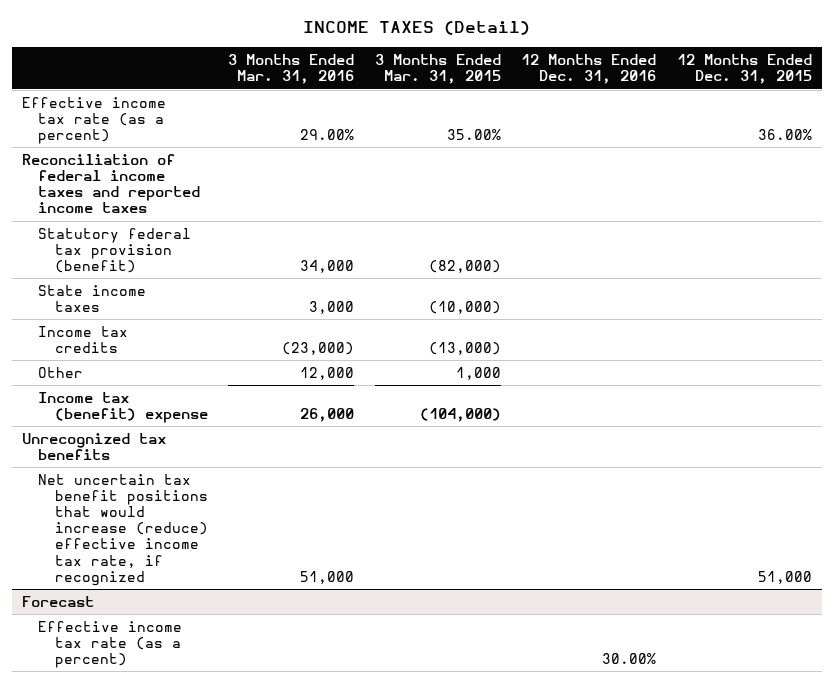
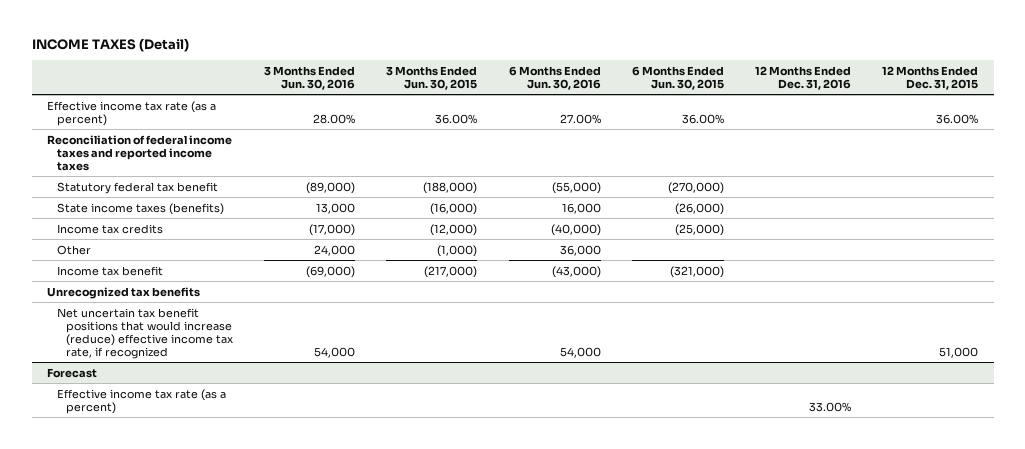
- | 3 Months Ended Mar. 31, 2016 | 3 Months Ended Mar. 31, 2015 | 12 Months Ended Dec. 31, 2016 | 12 Months Ended Dec. 31, 2015
+ | 3 Months Ended Jun. 30, 2016 | 3 Months Ended Jun. 30, 2015 | 6 Months Ended Jun. 30, 2016 | 6 Months Ended Jun. 30, 2015 | 12 Months Ended Dec. 31, 2016 | 12 Months Ended Dec. 31, 2015
- Statutory federal tax provision (benefit) | 34,000 | (82,000) | |
- State income taxes | 3,000 | (10,000) | |
+ Statutory federal tax benefit | (89,000) | (188,000) | (55,000) | (270,000) | |
+ State income taxes (benefits) | 13,000 | (16,000) | 16,000 | (26,000) | |
- Income tax (benefit) expense | 26,000 | (104,000) | |
+ Income tax benefit | (69,000) | (217,000) | (43,000) | (321,000) | |
@ Forecast
- Effective income tax rate (as a percent) | | | 30.00% |
+ Effective income tax rate (as a percent) | | | | | 33.00% |

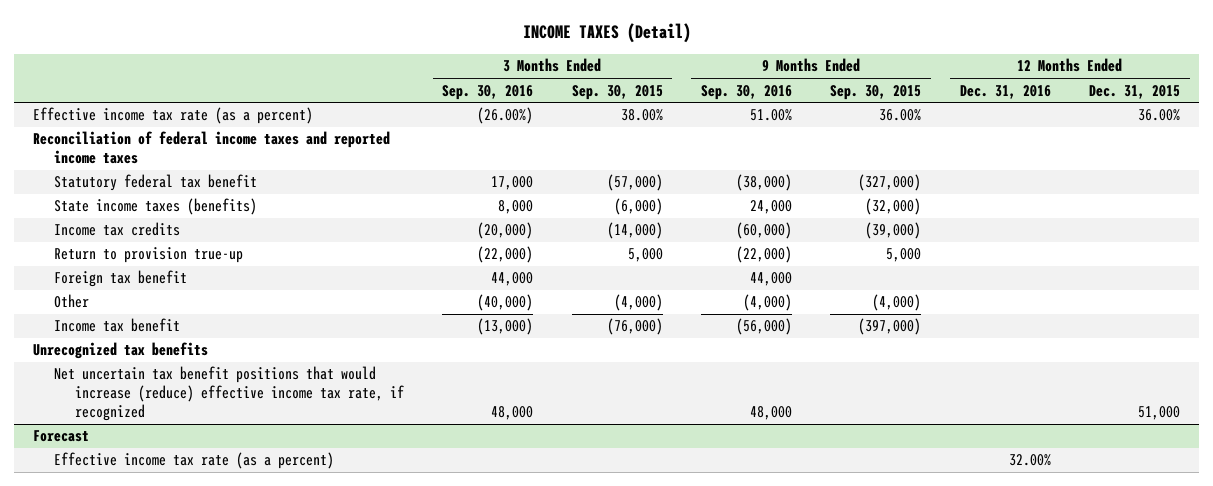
- | 3 Months Ended Jun. 30, 2016 | 3 Months Ended Jun. 30, 2015 | 6 Months Ended Jun. 30, 2016 | 6 Months Ended Jun. 30, 2015 | 12 Months Ended Dec. 31, 2016 | 12 Months Ended Dec. 31, 2015
+ | 3 Months Ended Sep. 30, 2016 | 3 Months Ended Sep. 30, 2015 | 9 Months Ended Sep. 30, 2016 | 9 Months Ended Sep. 30, 2015 | 12 Months Ended Dec. 31, 2016 | 12 Months Ended Dec. 31, 2015
+ Return to provision true-up | (22,000) | 5,000 | (22,000) | 5,000 | |
+ Foreign tax benefit | 44,000 | | 44,000 | | |
@ Forecast
- Effective income tax rate (as a percent) | | | | | 33.00% |
+ Effective income tax rate (as a percent) | | | | | 32.00% |

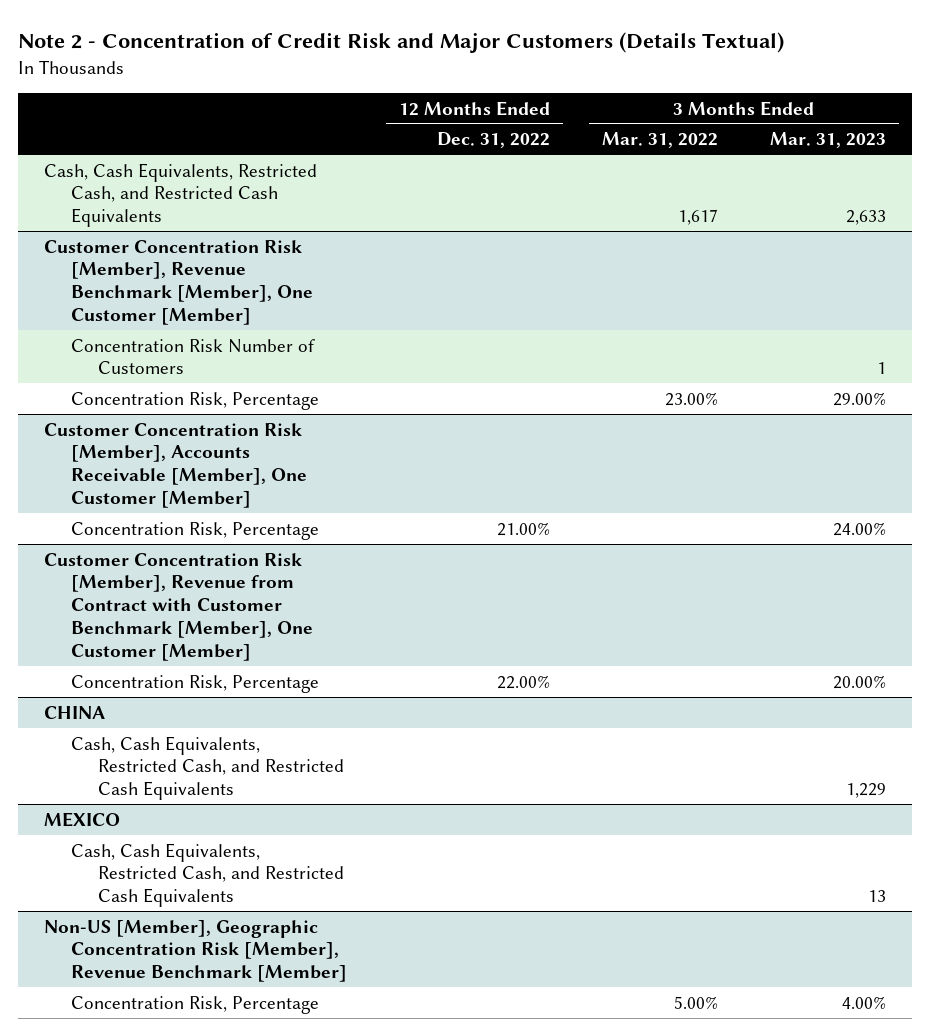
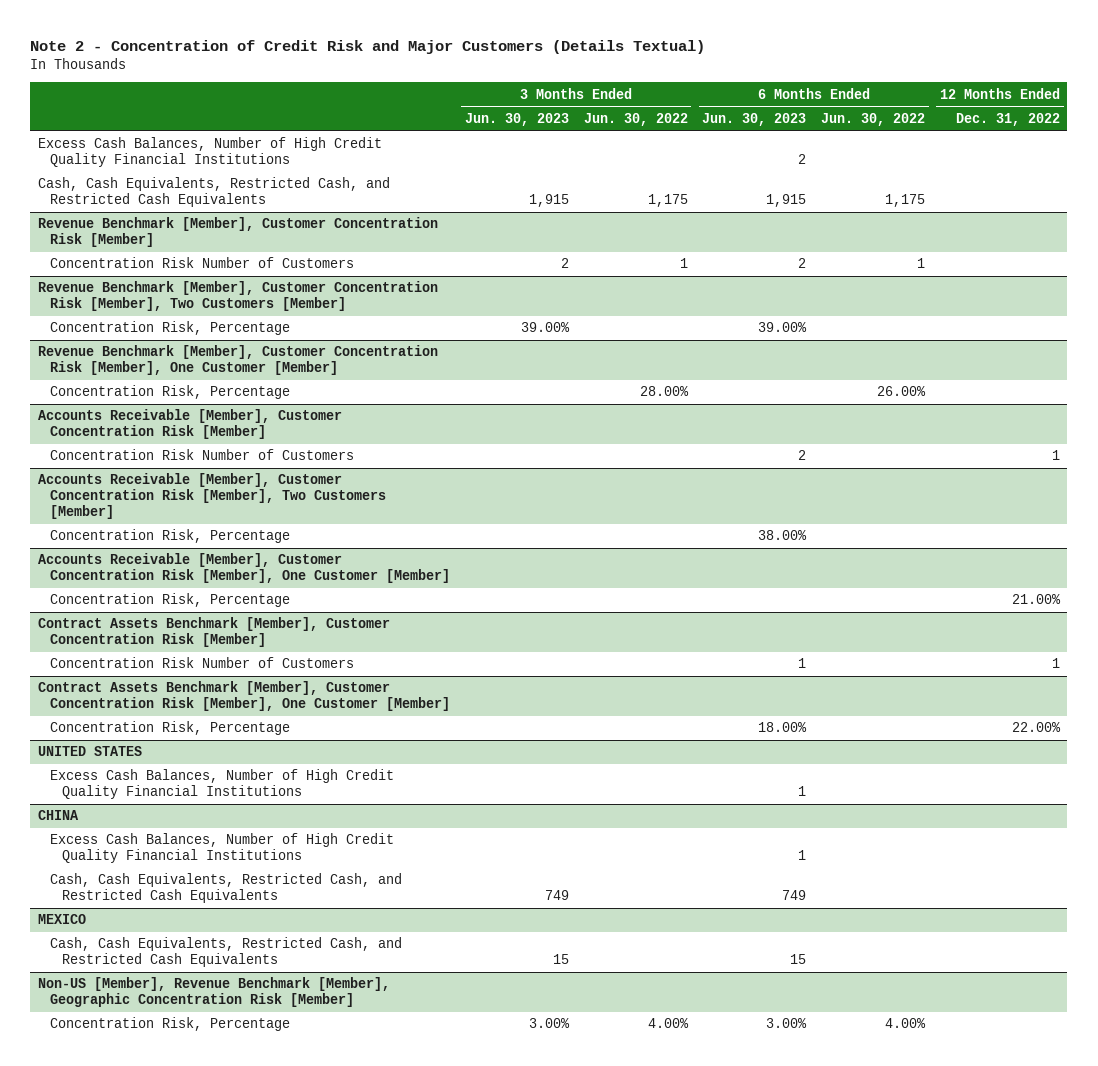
- | 12 Months Ended Dec. 31, 2022 | 3 Months Ended Mar. 31, 2022 | 3 Months Ended Mar. 31, 2023
+ | 3 Months Ended Jun. 30, 2023 | 3 Months Ended Jun. 30, 2022 | 6 Months Ended Jun. 30, 2023 | 6 Months Ended Jun. 30, 2022 | 12 Months Ended Dec. 31, 2022
+ Excess Cash Balances, Number of High Credit Quality Financial Institutions | | | 2 | |
- Customer Concentration Risk [Member], Revenue Benchmark [Member], One Customer [Member]
- Concentration Risk Number of Customers | | | 1
+ Revenue Benchmark [Member], Customer Concentration Risk [Member]
+ Concentration Risk Number of Customers | 2 | 1 | 2 | 1 |
+ Revenue Benchmark [Member], Customer Concentration Risk [Member], Two Customers [Member]
+ Concentration Risk, Percentage | 39.00% | | 39.00% | |
+ Revenue Benchmark [Member], Customer Concentration Risk [Member], One Customer [Member]
- Customer Concentration Risk [Member], Accounts Receivable [Member], One Customer [Member]
+ Accounts Receivable [Member], Customer Concentration Risk [Member]
+ Concentration Risk Number of Customers | | | 2 | | 1
+ Accounts Receivable [Member], Customer Concentration Risk [Member], Two Customers [Member]
+ Concentration Risk, Percentage | | | 38.00% | |
+ Accounts Receivable [Member], Customer Concentration Risk [Member], One Customer [Member]
- Customer Concentration Risk [Member], Revenue from Contract with Customer Benchmark [Member], One Customer [Member]
+ Contract Assets Benchmark [Member], Customer Concentration Risk [Member]
+ Concentration Risk Number of Customers | | | 1 | | 1
+ Contract Assets Benchmark [Member], Customer Concentration Risk [Member], One Customer [Member]
+ UNITED STATES
+ Excess Cash Balances, Number of High Credit Quality Financial Institutions | | | 1 | |
@ CHINA
+ Excess Cash Balances, Number of High Credit Quality Financial Institutions | | | 1 | |
- Non-US [Member], Geographic Concentration Risk [Member], Revenue Benchmark [Member]
+ Non-US [Member], Revenue Benchmark [Member], Geographic Concentration Risk [Member]

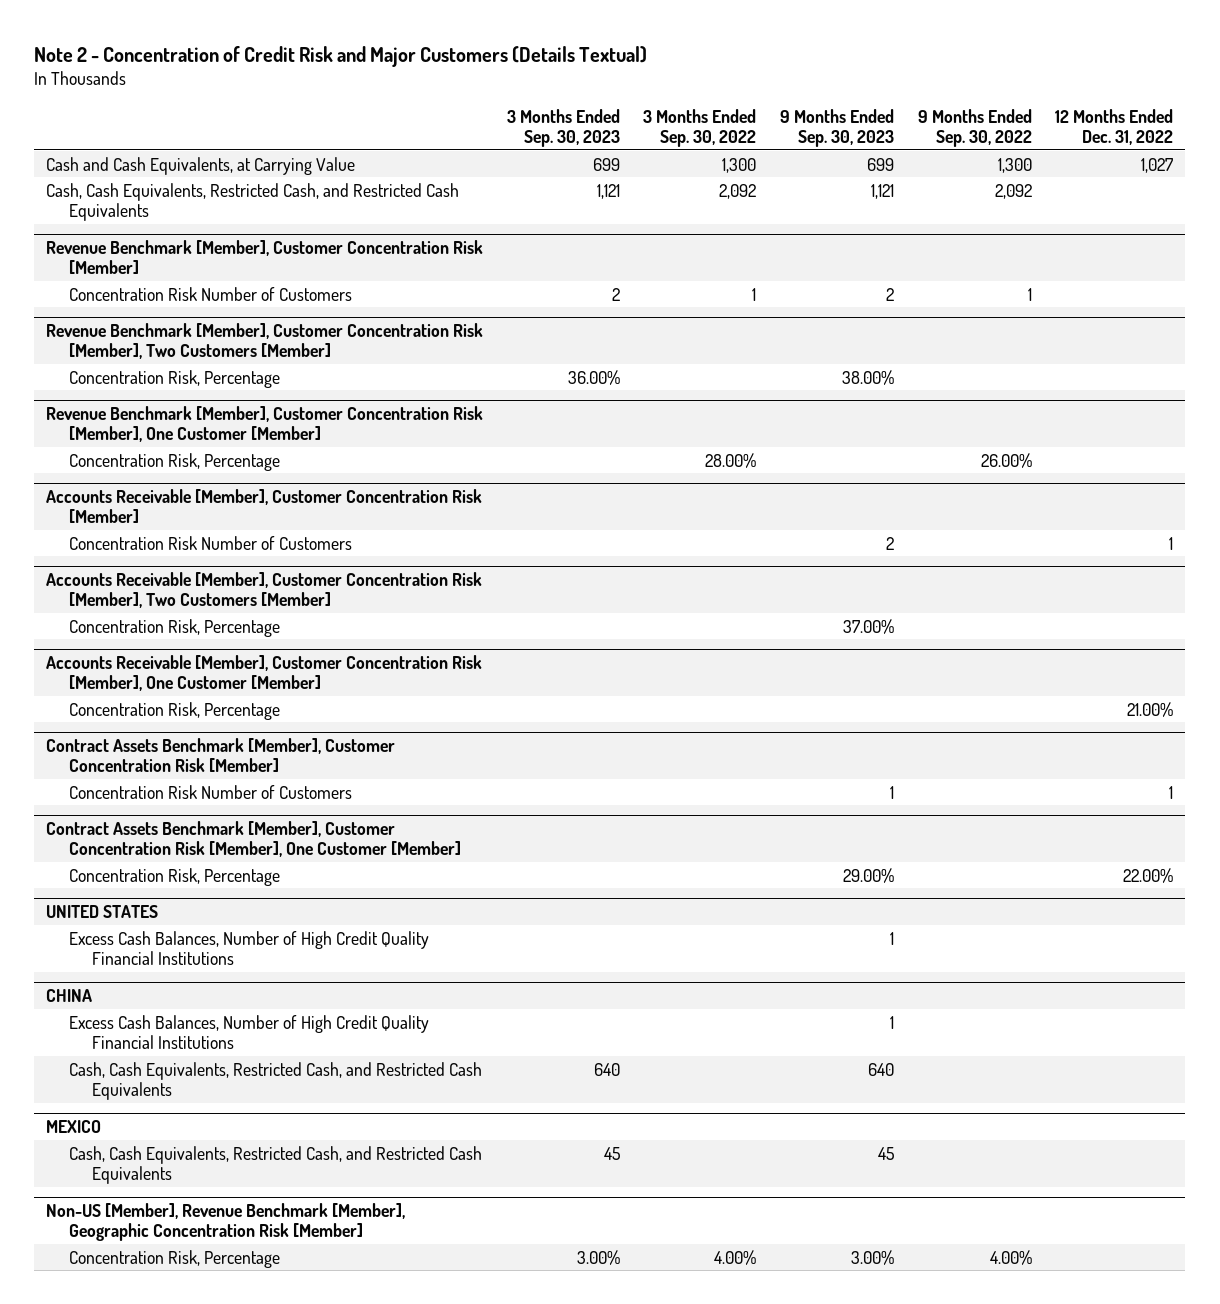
- | 3 Months Ended Jun. 30, 2023 | 3 Months Ended Jun. 30, 2022 | 6 Months Ended Jun. 30, 2023 | 6 Months Ended Jun. 30, 2022 | 12 Months Ended Dec. 31, 2022
+ | 3 Months Ended Sep. 30, 2023 | 3 Months Ended Sep. 30, 2022 | 9 Months Ended Sep. 30, 2023 | 9 Months Ended Sep. 30, 2022 | 12 Months Ended Dec. 31, 2022
- Excess Cash Balances, Number of High Credit Quality Financial Institutions | | | 2 | |
+ Cash and Cash Equivalents, at Carrying Value | 699 | 1,300 | 699 | 1,300 | 1,027

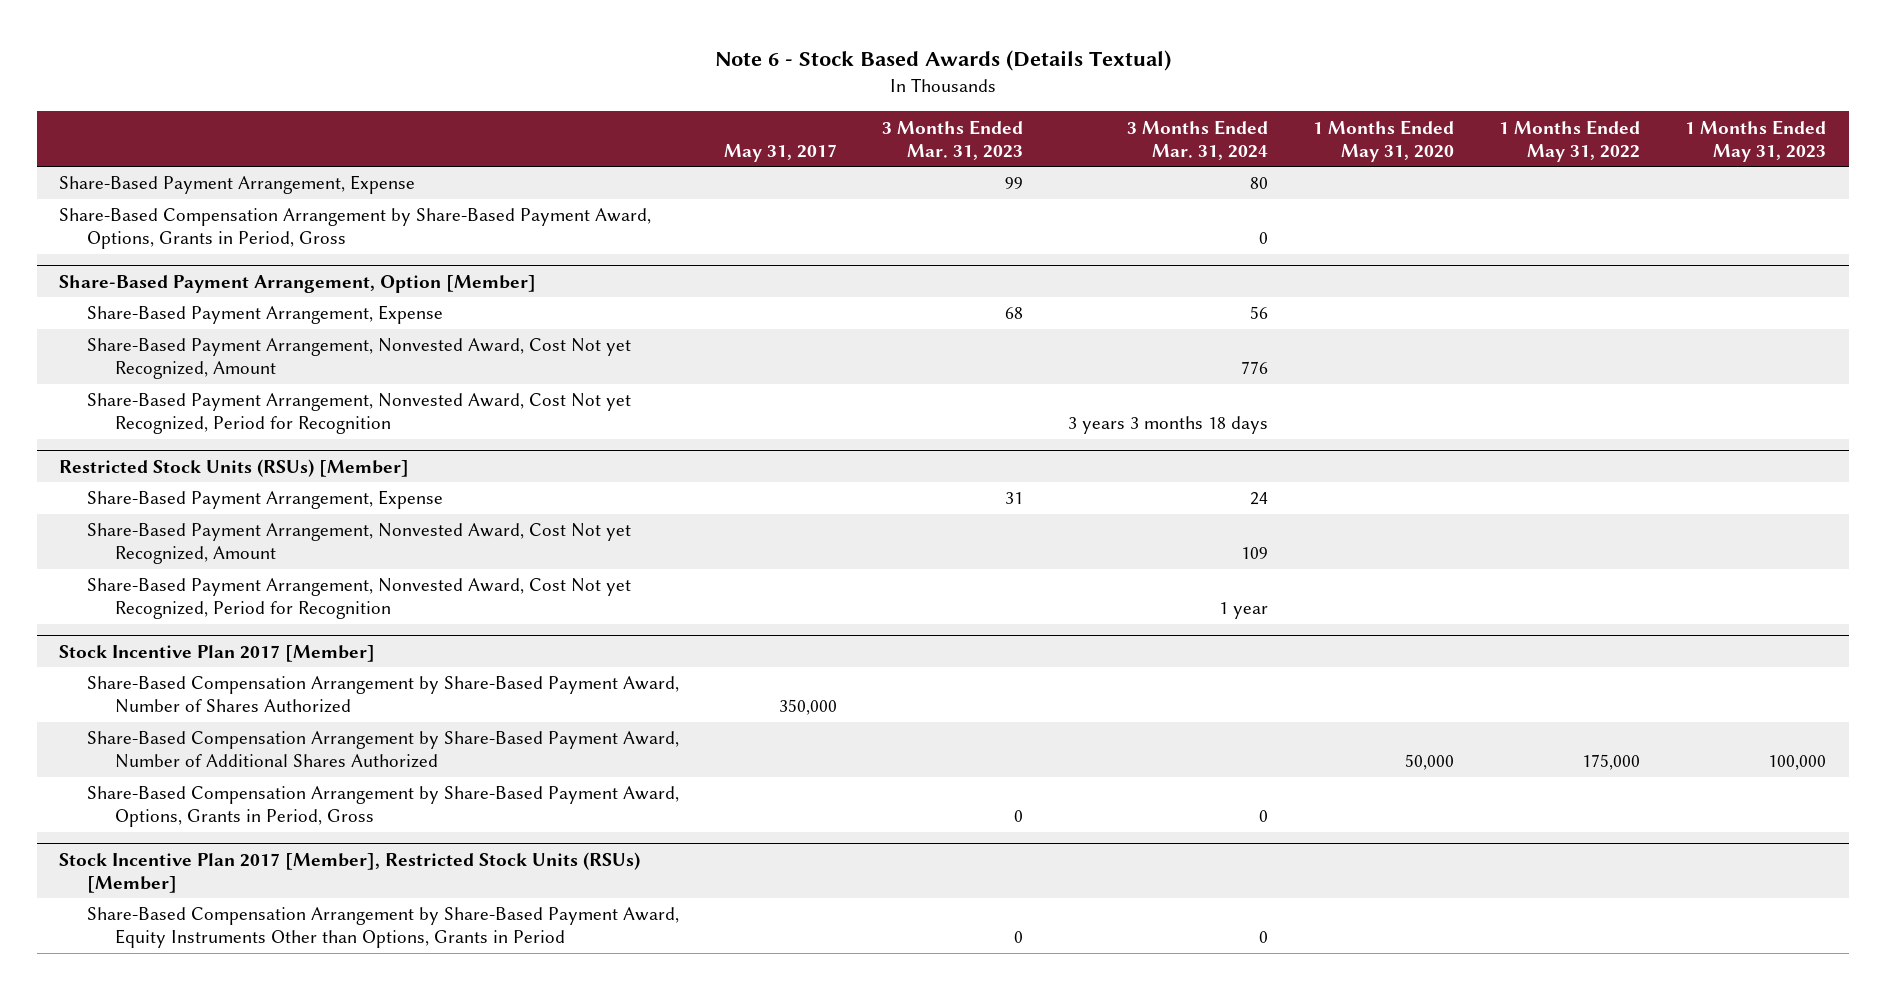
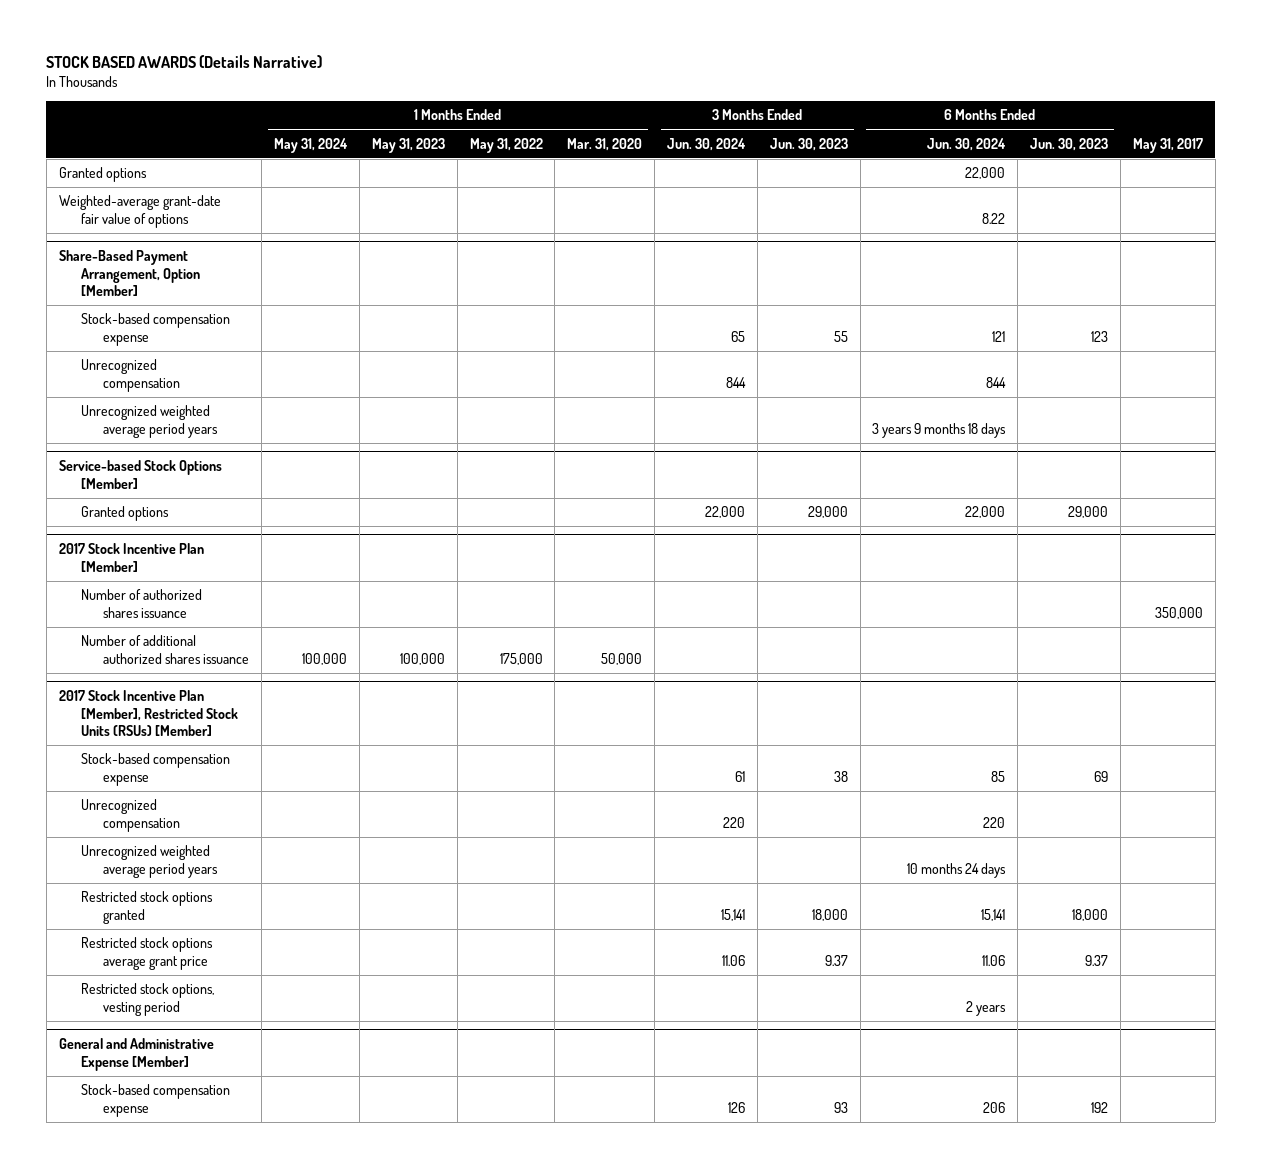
- Note 6 - Stock Based Awards (Details Textual)
+ STOCK BASED AWARDS (Details Narrative)
- | May 31, 2017 | 3 Months Ended Mar. 31, 2023 | 3 Months Ended Mar. 31, 2024 | 1 Months Ended May 31, 2020 | 1 Months Ended May 31, 2022 | 1 Months Ended May 31, 2023
+ | 1 Months Ended May 31, 2024 | 1 Months Ended May 31, 2023 | 1 Months Ended May 31, 2022 | 1 Months Ended Mar. 31, 2020 | 3 Months Ended Jun. 30, 2024 | 3 Months Ended Jun. 30, 2023 | 6 Months Ended Jun. 30, 2024 | 6 Months Ended Jun. 30, 2023 | May 31, 2017
- Share-Based Payment Arrangement, Expense | | 99 | 80 | | |
- Share-Based Compensation Arrangement by Share-Based Payment Award, Options, Grants in Period, Gross | | | 0 | | |
+ Granted options | | | | | | | 22,000 | |
+ Weighted-average grant-date fair value of options | | | | | | | 8.22 | |
@ Share-Based Payment Arrangement, Option [Member]
- Share-Based Payment Arrangement, Expense | | 68 | 56 | | |
- Share-Based Payment Arrangement, Nonvested Award, Cost Not yet Recognized, Amount | | | 776 | | |
- Share-Based Payment Arrangement, Nonvested Award, Cost Not yet Recognized, Period for Recognition | | | 3 years 3 months 18 days | | |
- Restricted Stock Units (RSUs) [Member]
- Share-Based Payment Arrangement, Expense | | 31 | 24 | | |
- Share-Based Payment Arrangement, Nonvested Award, Cost Not yet Recognized, Amount | | | 109 | | |
- Share-Based Payment Arrangement, Nonvested Award, Cost Not yet Recognized, Period for Recognition | | | 1 year | | |
- Stock Incentive Plan 2017 [Member]
- Share-Based Compensation Arrangement by Share-Based Payment Award, Number of Shares Authorized | 350,000 | | | | |
- Share-Based Compensation Arrangement by Share-Based Payment Award, Number of Additional Shares Authorized | | | | 50,000 | 175,000 | 100,000
- Share-Based Compensation Arrangement by Share-Based Payment Award, Options, Grants in Period, Gross | | 0 | 0 | | |
- Stock Incentive Plan 2017 [Member], Restricted Stock Units (RSUs) [Member]
- Share-Based Compensation Arrangement by Share-Based Payment Award, Equity Instruments Other than Options, Grants in Period | | 0 | 0 | | |
@ Share-Based Payment Arrangement, Option [Member]
+ Stock-based compensation expense | | | | | 65 | 55 | 121 | 123 |
+ Unrecognized compensation | | | | | 844 | | 844 | |
+ Unrecognized weighted average period years | | | | | | | 3 years 9 months 18 days | |
+ Service-based Stock Options [Member]
+ Granted options | | | | | 22,000 | 29,000 | 22,000 | 29,000 |
+ 2017 Stock Incentive Plan [Member]
+ Number of authorized shares issuance | | | | | | | | | 350,000
+ Number of additional authorized shares issuance | 100,000 | 100,000 | 175,000 | 50,000 | | | | |
+ 2017 Stock Incentive Plan [Member], Restricted Stock Units (RSUs) [Member]
+ Stock-based compensation expense | | | | | 61 | 38 | 85 | 69 |
+ Unrecognized compensation | | | | | 220 | | 220 | |
+ Unrecognized weighted average period years | | | | | | | 10 months 24 days | |
+ Restricted stock options granted | | | | | 15,141 | 18,000 | 15,141 | 18,000 |
+ Restricted stock options average grant price | | | | | 11.06 | 9.37 | 11.06 | 9.37 |
+ Restricted stock options, vesting period | | | | | | | 2 years | |
+ General and Administrative Expense [Member]
+ Stock-based compensation expense | | | | | 126 | 93 | 206 | 192 |

